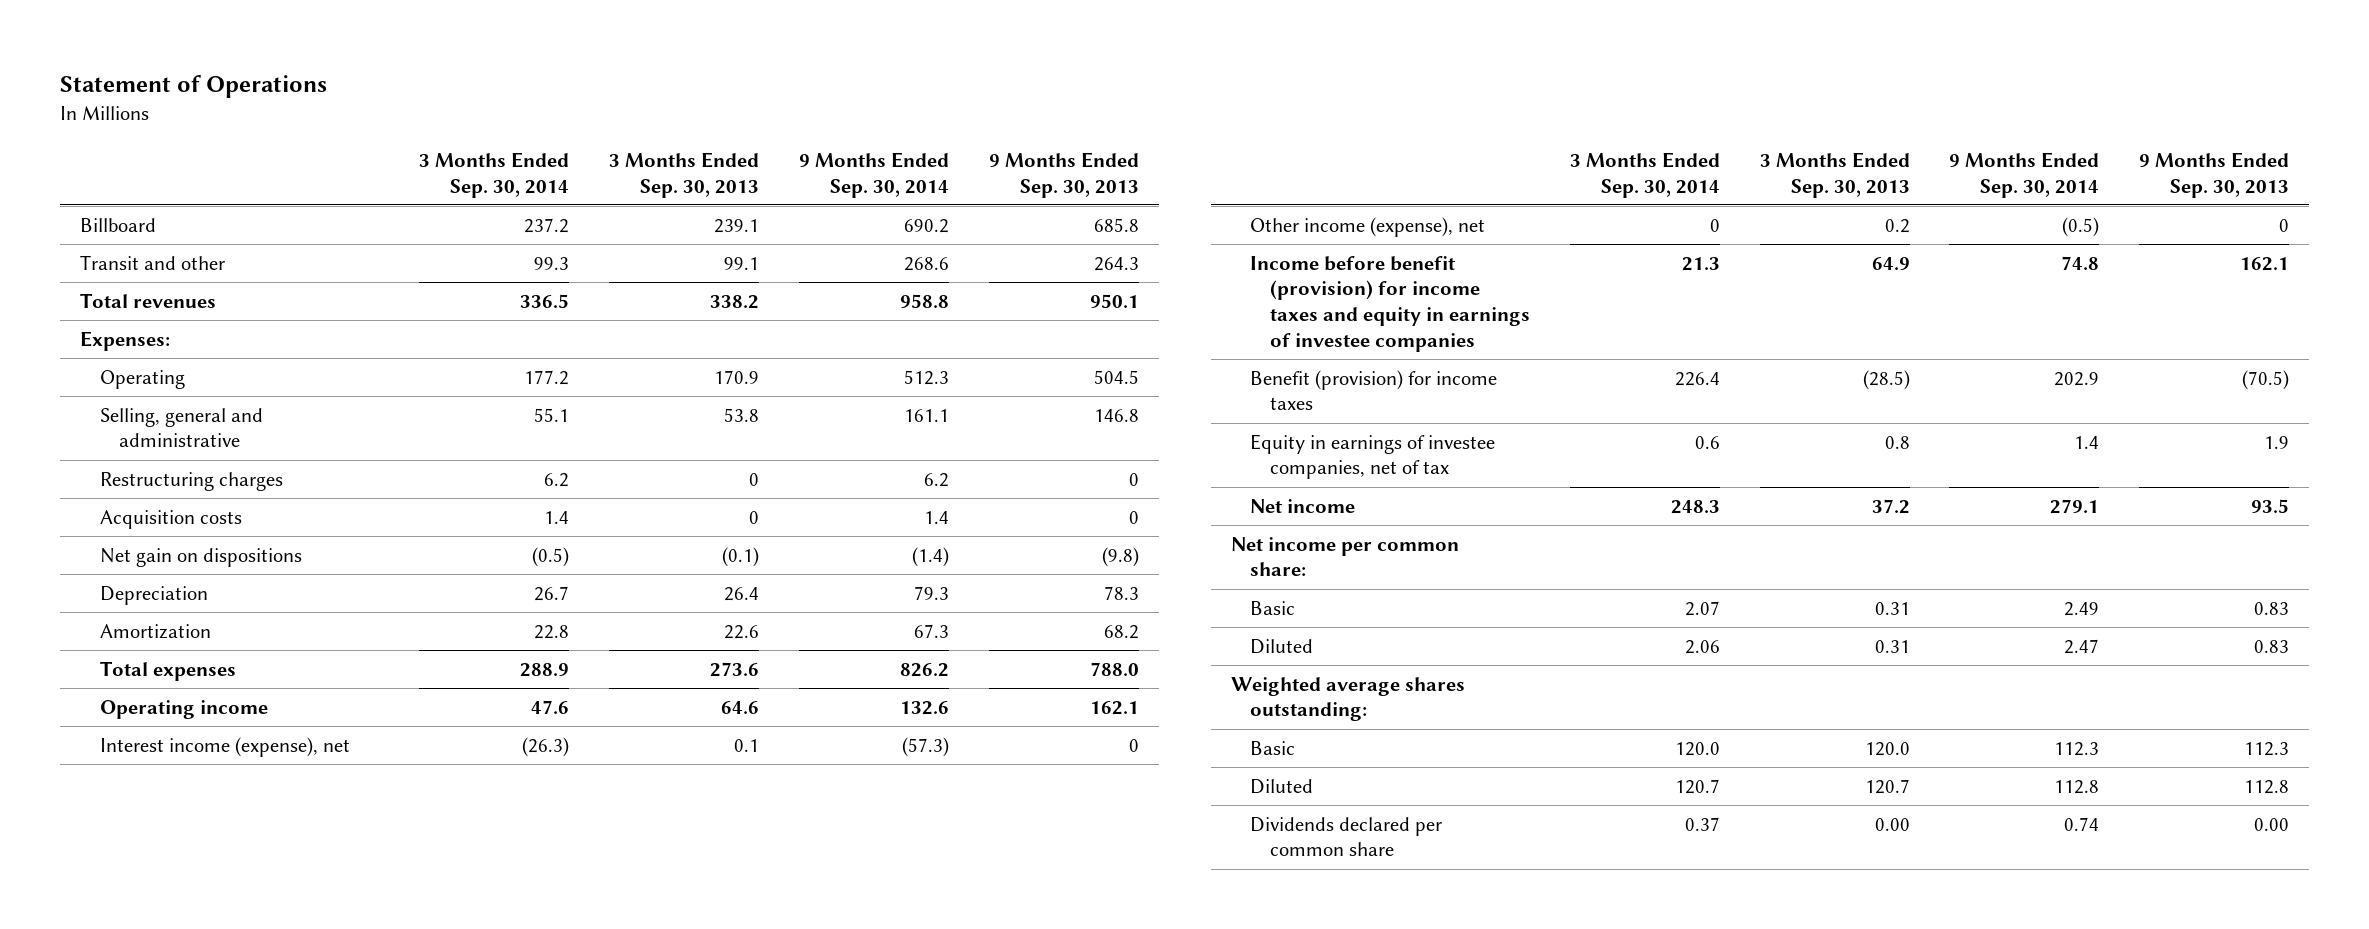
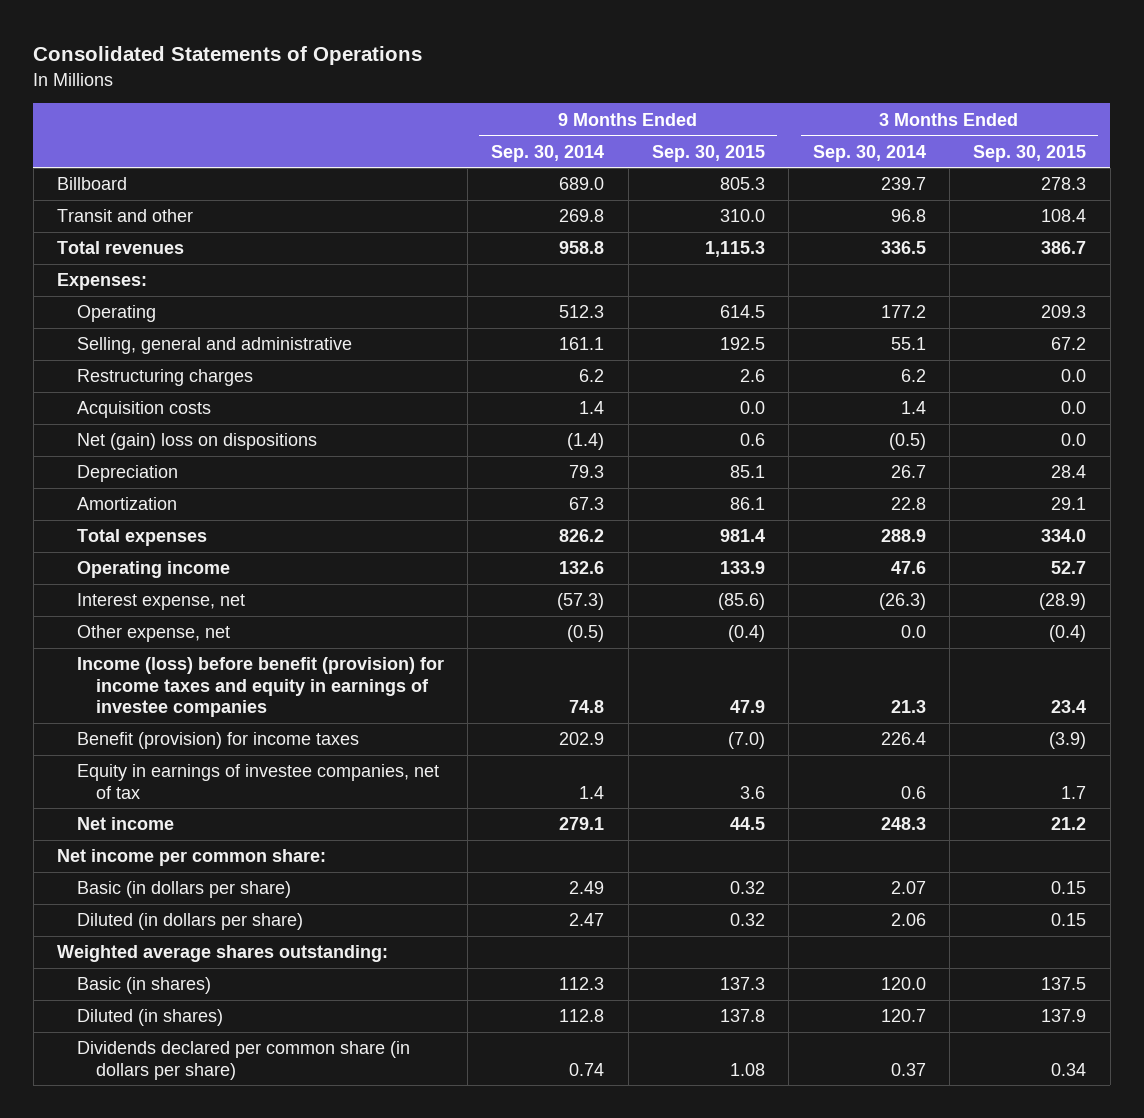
- Statement of Operations
+ Consolidated Statements of Operations
- | 3 Months Ended Sep. 30, 2014 | 3 Months Ended Sep. 30, 2013 | 9 Months Ended Sep. 30, 2014 | 9 Months Ended Sep. 30, 2013
+ | 9 Months Ended Sep. 30, 2014 | 9 Months Ended Sep. 30, 2015 | 3 Months Ended Sep. 30, 2014 | 3 Months Ended Sep. 30, 2015
- Billboard | 237.2 | 239.1 | 690.2 | 685.8
- Transit and other | 99.3 | 99.1 | 268.6 | 264.3
+ Billboard | 689.0 | 805.3 | 239.7 | 278.3
+ Transit and other | 269.8 | 310.0 | 96.8 | 108.4
- Net gain on dispositions | (0.5) | (0.1) | (1.4) | (9.8)
+ Net (gain) loss on dispositions | (1.4) | 0.6 | (0.5) | 0.0
- Interest income (expense), net | (26.3) | 0.1 | (57.3) | 0
- Other income (expense), net | 0 | 0.2 | (0.5) | 0
- Income before benefit (provision) for income taxes and equity in earnings of investee companies | 21.3 | 64.9 | 74.8 | 162.1
+ Interest expense, net | (57.3) | (85.6) | (26.3) | (28.9)
+ Other expense, net | (0.5) | (0.4) | 0.0 | (0.4)
+ Income (loss) before benefit (provision) for income taxes and equity in earnings of investee companies | 74.8 | 47.9 | 21.3 | 23.4
- Basic | 2.07 | 0.31 | 2.49 | 0.83
- Diluted | 2.06 | 0.31 | 2.47 | 0.83
+ Basic (in dollars per share) | 2.49 | 0.32 | 2.07 | 0.15
+ Diluted (in dollars per share) | 2.47 | 0.32 | 2.06 | 0.15
- Basic | 120.0 | 120.0 | 112.3 | 112.3
- Diluted | 120.7 | 120.7 | 112.8 | 112.8
- Dividends declared per common share | 0.37 | 0.00 | 0.74 | 0.00
+ Basic (in shares) | 112.3 | 137.3 | 120.0 | 137.5
+ Diluted (in shares) | 112.8 | 137.8 | 120.7 | 137.9
+ Dividends declared per common share (in dollars per share) | 0.74 | 1.08 | 0.37 | 0.34

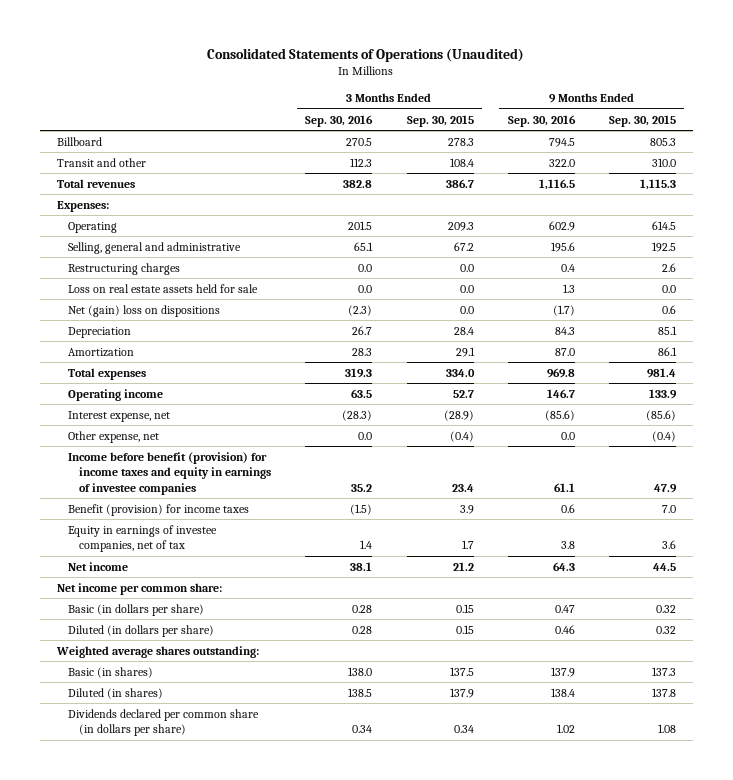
- Consolidated Statements of Operations
+ Consolidated Statements of Operations (Unaudited)
- | 9 Months Ended Sep. 30, 2014 | 9 Months Ended Sep. 30, 2015 | 3 Months Ended Sep. 30, 2014 | 3 Months Ended Sep. 30, 2015
+ | 3 Months Ended Sep. 30, 2016 | 3 Months Ended Sep. 30, 2015 | 9 Months Ended Sep. 30, 2016 | 9 Months Ended Sep. 30, 2015
- Acquisition costs | 1.4 | 0.0 | 1.4 | 0.0
+ Loss on real estate assets held for sale | 0.0 | 0.0 | 1.3 | 0.0
- Income (loss) before benefit (provision) for income taxes and equity in earnings of investee companies | 74.8 | 47.9 | 21.3 | 23.4
- Benefit (provision) for income taxes | 202.9 | (7.0) | 226.4 | (3.9)
+ Income before benefit (provision) for income taxes and equity in earnings of investee companies | 35.2 | 23.4 | 61.1 | 47.9
+ Benefit (provision) for income taxes | (1.5) | 3.9 | 0.6 | 7.0

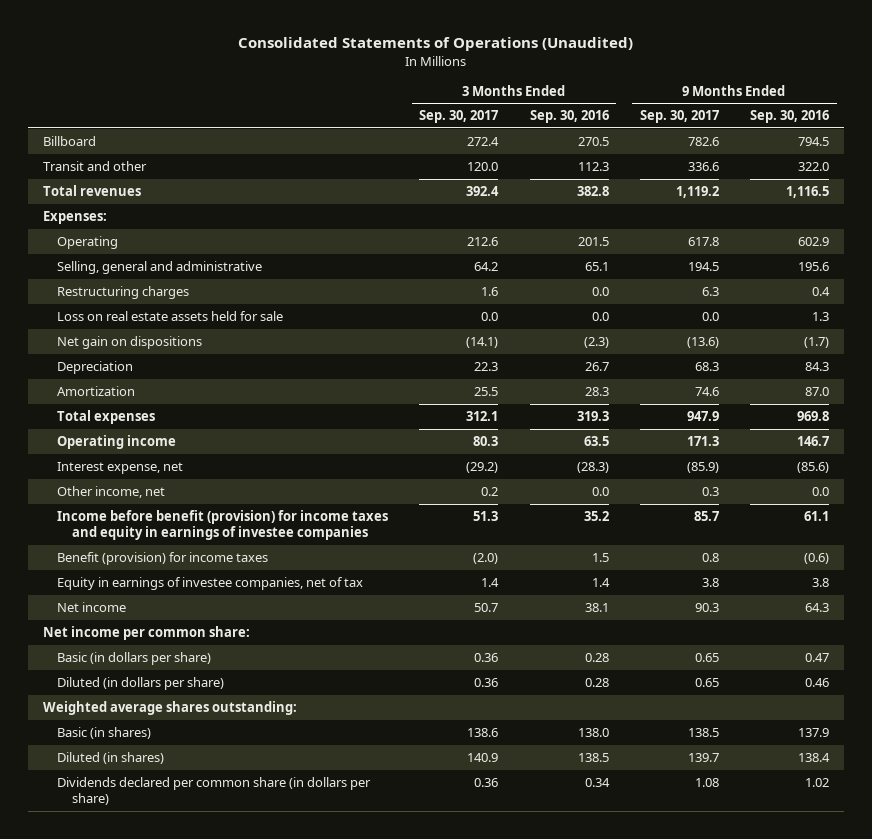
- | 3 Months Ended Sep. 30, 2016 | 3 Months Ended Sep. 30, 2015 | 9 Months Ended Sep. 30, 2016 | 9 Months Ended Sep. 30, 2015
+ | 3 Months Ended Sep. 30, 2017 | 3 Months Ended Sep. 30, 2016 | 9 Months Ended Sep. 30, 2017 | 9 Months Ended Sep. 30, 2016
- Net (gain) loss on dispositions | (2.3) | 0.0 | (1.7) | 0.6
+ Net gain on dispositions | (14.1) | (2.3) | (13.6) | (1.7)
- Other expense, net | 0.0 | (0.4) | 0.0 | (0.4)
+ Other income, net | 0.2 | 0.0 | 0.3 | 0.0
- Benefit (provision) for income taxes | (1.5) | 3.9 | 0.6 | 7.0
+ Benefit (provision) for income taxes | (2.0) | 1.5 | 0.8 | (0.6)

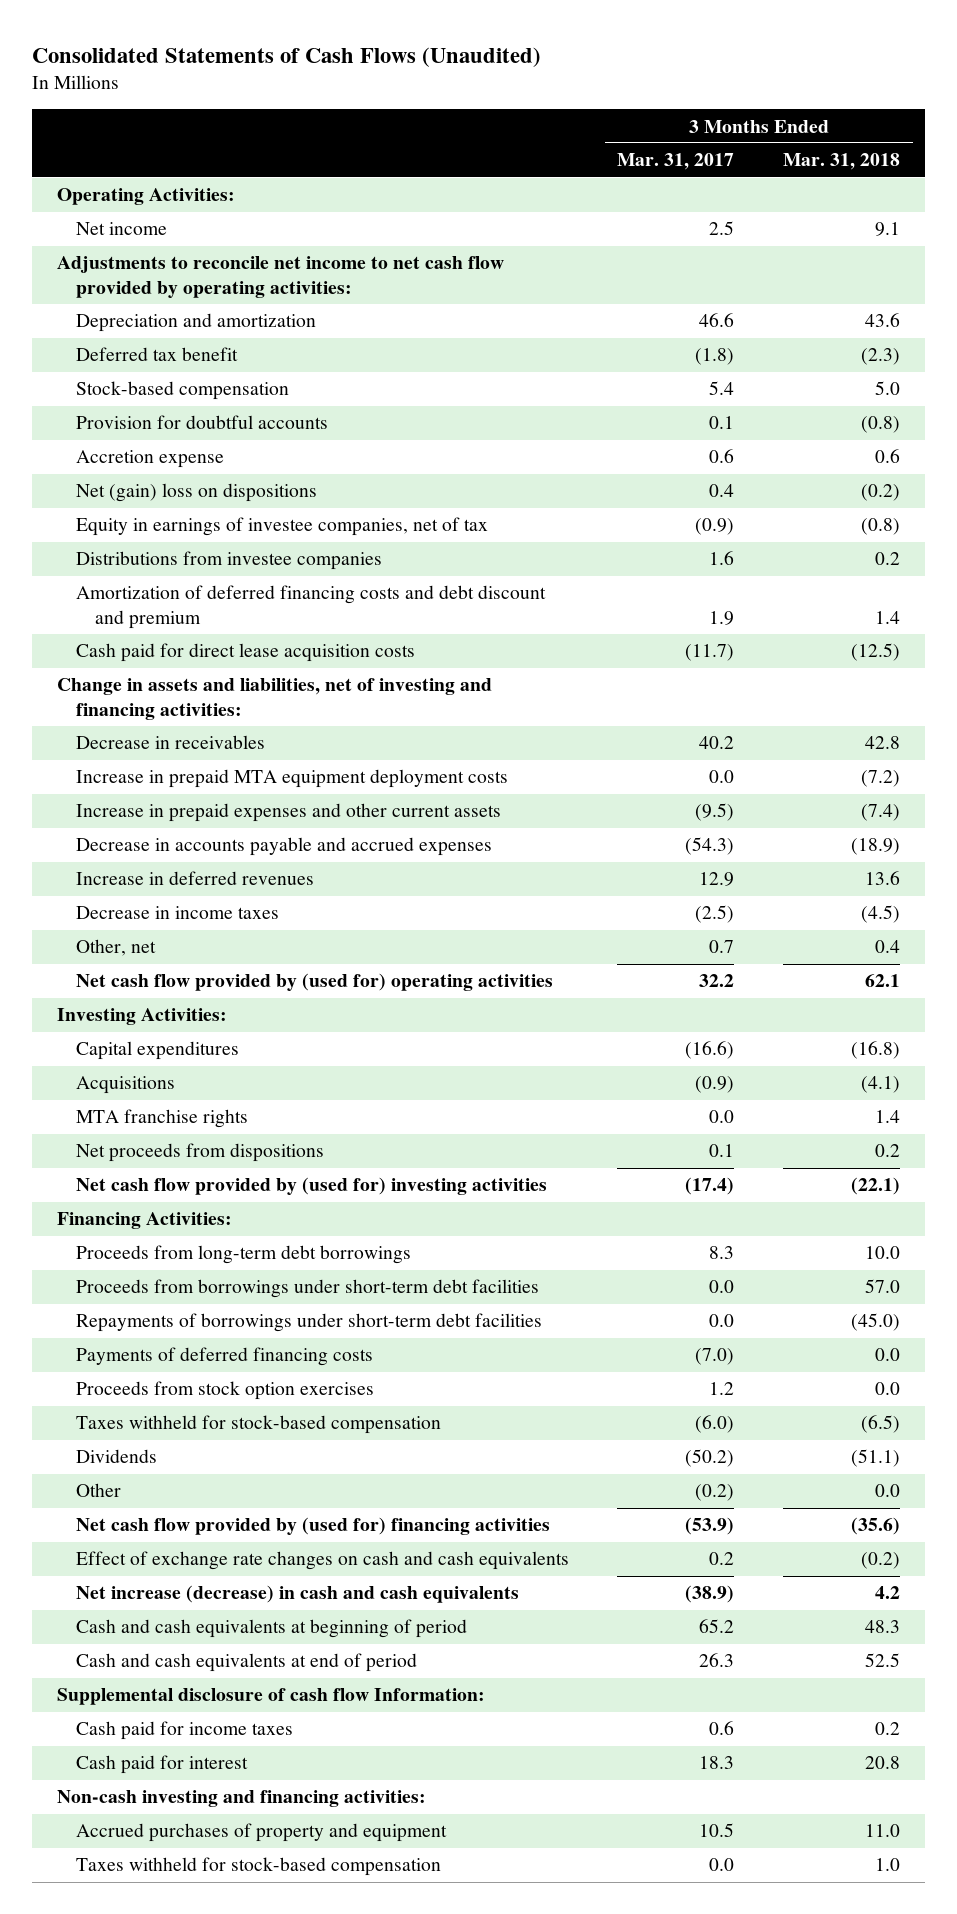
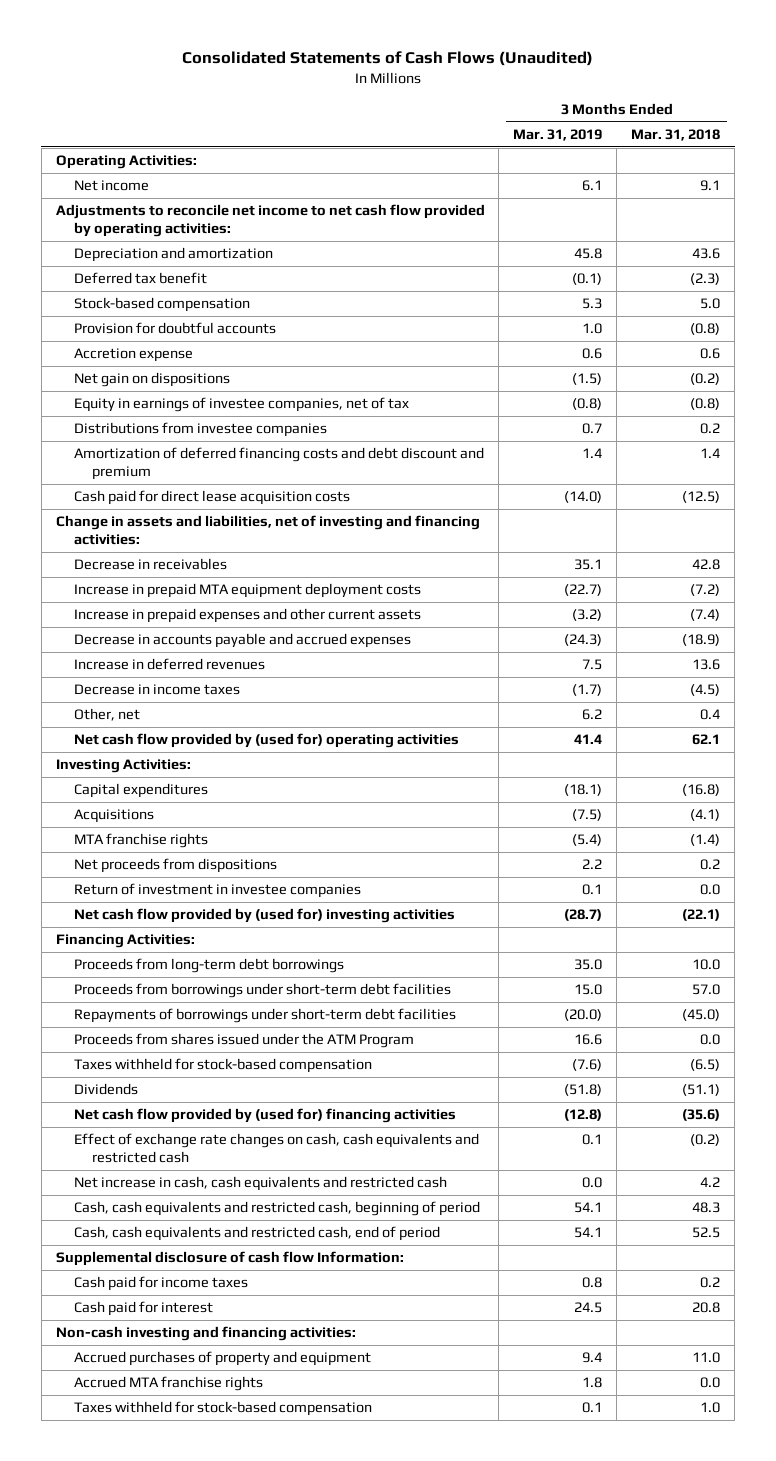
- | 3 Months Ended Mar. 31, 2017 | 3 Months Ended Mar. 31, 2018
+ | 3 Months Ended Mar. 31, 2019 | 3 Months Ended Mar. 31, 2018
- Net (gain) loss on dispositions | 0.4 | (0.2)
+ Net gain on dispositions | (1.5) | (0.2)
- MTA franchise rights | 0.0 | 1.4
+ MTA franchise rights | (5.4) | (1.4)
+ Return of investment in investee companies | 0.1 | 0.0
- Payments of deferred financing costs | (7.0) | 0.0
- Proceeds from stock option exercises | 1.2 | 0.0
+ Proceeds from shares issued under the ATM Program | 16.6 | 0.0
- Other | (0.2) | 0.0
- Effect of exchange rate changes on cash and cash equivalents | 0.2 | (0.2)
- Net increase (decrease) in cash and cash equivalents | (38.9) | 4.2
- Cash and cash equivalents at beginning of period | 65.2 | 48.3
- Cash and cash equivalents at end of period | 26.3 | 52.5
+ Effect of exchange rate changes on cash, cash equivalents and restricted cash | 0.1 | (0.2)
+ Net increase in cash, cash equivalents and restricted cash | 0.0 | 4.2
+ Cash, cash equivalents and restricted cash, beginning of period | 54.1 | 48.3
+ Cash, cash equivalents and restricted cash, end of period | 54.1 | 52.5
+ Accrued MTA franchise rights | 1.8 | 0.0

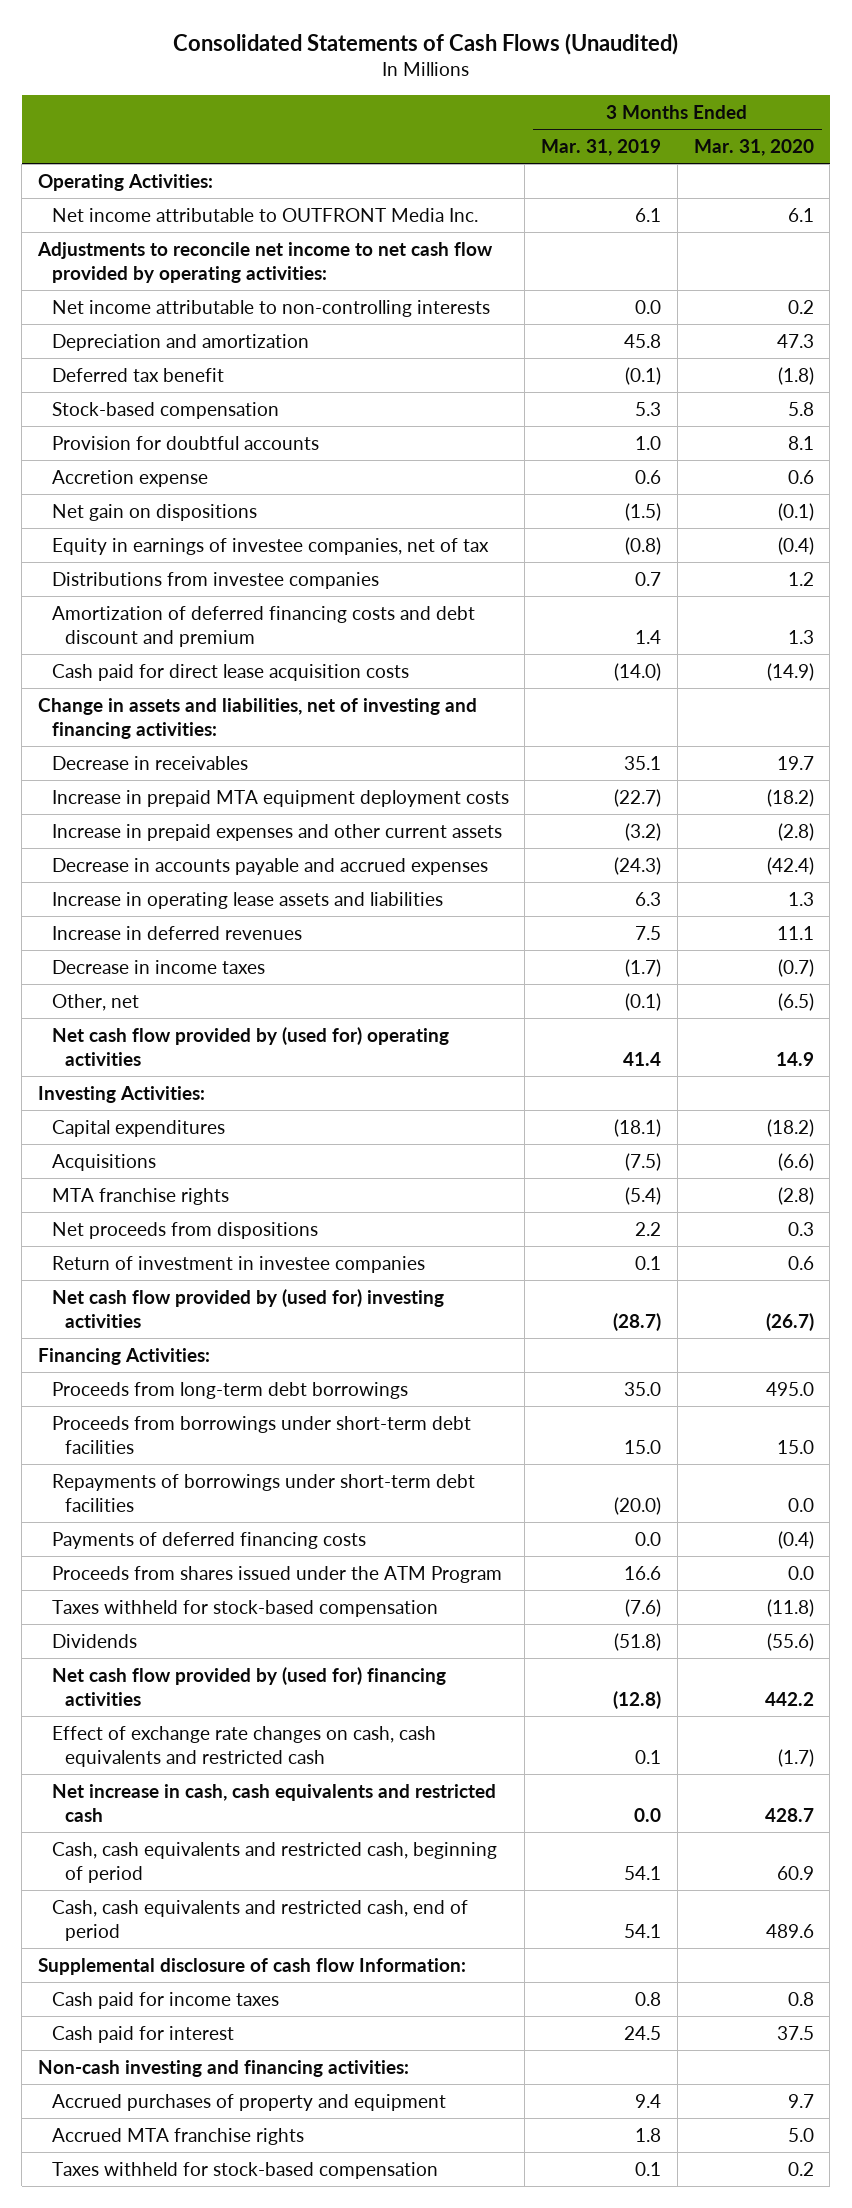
- | 3 Months Ended Mar. 31, 2019 | 3 Months Ended Mar. 31, 2018
+ | 3 Months Ended Mar. 31, 2019 | 3 Months Ended Mar. 31, 2020
- Net income | 6.1 | 9.1
+ Net income attributable to OUTFRONT Media Inc. | 6.1 | 6.1
+ Net income attributable to non-controlling interests | 0.0 | 0.2
+ Increase in operating lease assets and liabilities | 6.3 | 1.3
- Other, net | 6.2 | 0.4
+ Other, net | (0.1) | (6.5)
+ Payments of deferred financing costs | 0.0 | (0.4)

